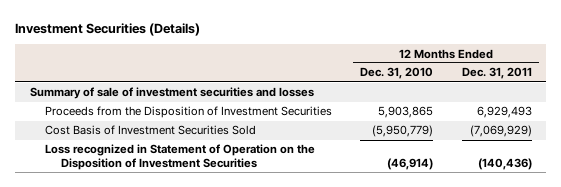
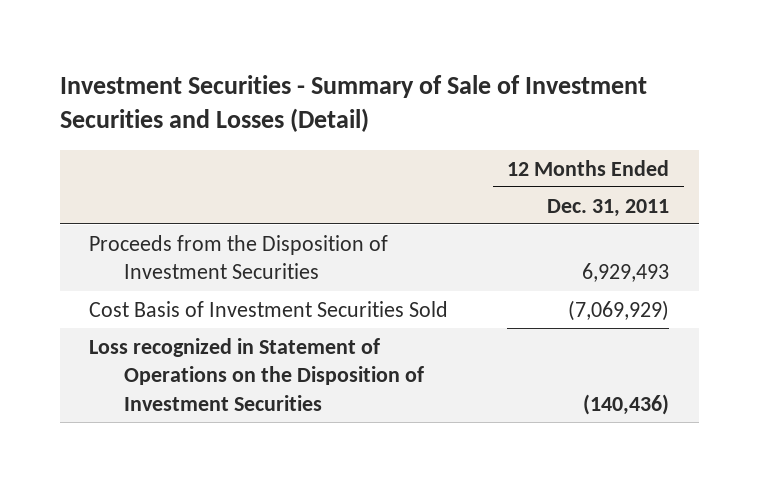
- Investment Securities (Details)
+ Investment Securities - Summary of Sale of Investment Securities and Losses (Detail)
- | 12 Months Ended Dec. 31, 2010 | 12 Months Ended Dec. 31, 2011
+ | 12 Months Ended Dec. 31, 2011
- Summary of sale of investment securities and losses
- Loss recognized in Statement of Operation on the Disposition of Investment Securities | (46,914) | (140,436)
+ Loss recognized in Statement of Operations on the Disposition of Investment Securities | (140,436)

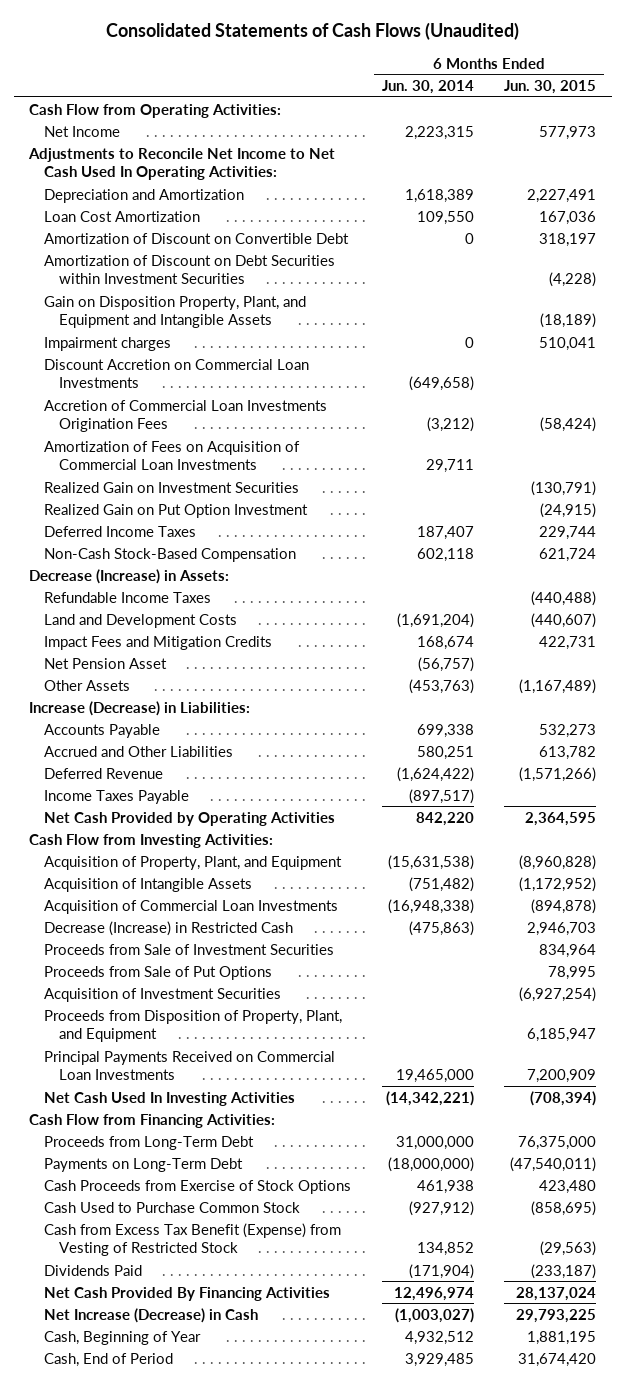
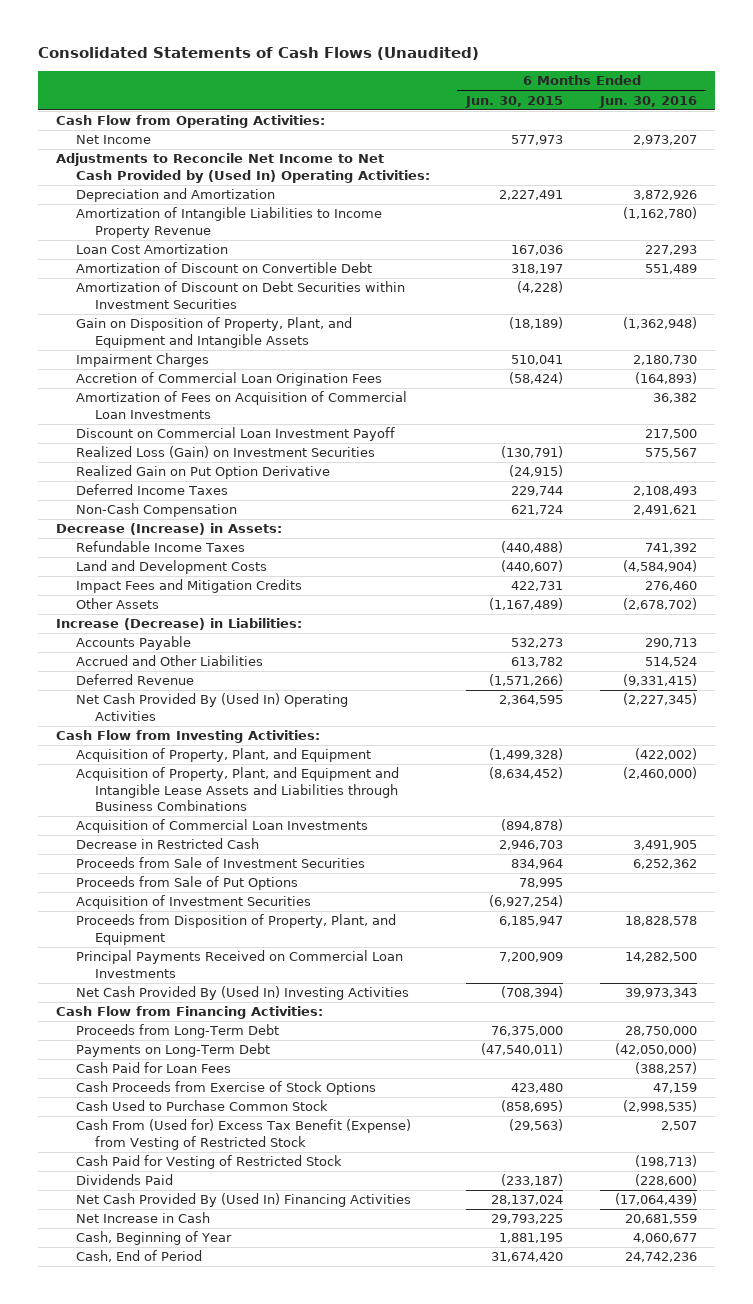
- | 6 Months Ended Jun. 30, 2014 | 6 Months Ended Jun. 30, 2015
+ | 6 Months Ended Jun. 30, 2015 | 6 Months Ended Jun. 30, 2016
- Adjustments to Reconcile Net Income to Net Cash Used In Operating Activities:
+ Adjustments to Reconcile Net Income to Net Cash Provided by (Used In) Operating Activities:
+ Amortization of Intangible Liabilities to Income Property Revenue | | (1,162,780)
- Gain on Disposition Property, Plant, and Equipment and Intangible Assets | | (18,189)
- Impairment charges | 0 | 510,041
- Discount Accretion on Commercial Loan Investments | (649,658) |
- Accretion of Commercial Loan Investments Origination Fees | (3,212) | (58,424)
+ Gain on Disposition of Property, Plant, and Equipment and Intangible Assets | (18,189) | (1,362,948)
+ Impairment Charges | 510,041 | 2,180,730
+ Accretion of Commercial Loan Origination Fees | (58,424) | (164,893)
- Realized Gain on Investment Securities | | (130,791)
- Realized Gain on Put Option Investment | | (24,915)
+ Discount on Commercial Loan Investment Payoff | | 217,500
+ Realized Loss (Gain) on Investment Securities | (130,791) | 575,567
+ Realized Gain on Put Option Derivative | (24,915) |
- Non-Cash Stock-Based Compensation | 602,118 | 621,724
+ Non-Cash Compensation | 621,724 | 2,491,621
- Net Pension Asset | (56,757) |
- Income Taxes Payable | (897,517) |
- Net Cash Provided by Operating Activities | 842,220 | 2,364,595
+ Net Cash Provided By (Used In) Operating Activities | 2,364,595 | (2,227,345)
- Acquisition of Property, Plant, and Equipment | (15,631,538) | (8,960,828)
- Acquisition of Intangible Assets | (751,482) | (1,172,952)
+ Acquisition of Property, Plant, and Equipment | (1,499,328) | (422,002)
+ Acquisition of Property, Plant, and Equipment and Intangible Lease Assets and Liabilities through Business Combinations | (8,634,452) | (2,460,000)
- Decrease (Increase) in Restricted Cash | (475,863) | 2,946,703
+ Decrease in Restricted Cash | 2,946,703 | 3,491,905
- Net Cash Used In Investing Activities | (14,342,221) | (708,394)
+ Net Cash Provided By (Used In) Investing Activities | (708,394) | 39,973,343
+ Cash Paid for Loan Fees | | (388,257)
- Cash from Excess Tax Benefit (Expense) from Vesting of Restricted Stock | 134,852 | (29,563)
+ Cash From (Used for) Excess Tax Benefit (Expense) from Vesting of Restricted Stock | (29,563) | 2,507
+ Cash Paid for Vesting of Restricted Stock | | (198,713)
- Net Cash Provided By Financing Activities | 12,496,974 | 28,137,024
- Net Increase (Decrease) in Cash | (1,003,027) | 29,793,225
+ Net Cash Provided By (Used In) Financing Activities | 28,137,024 | (17,064,439)
+ Net Increase in Cash | 29,793,225 | 20,681,559

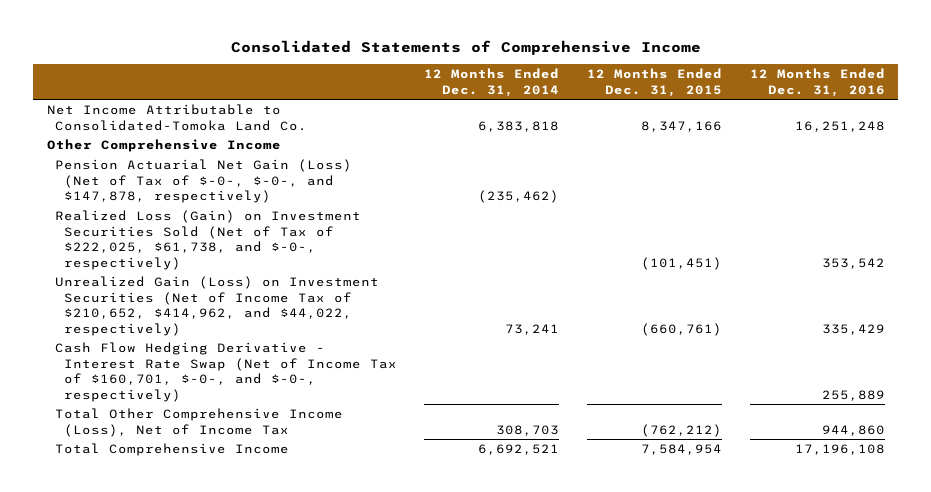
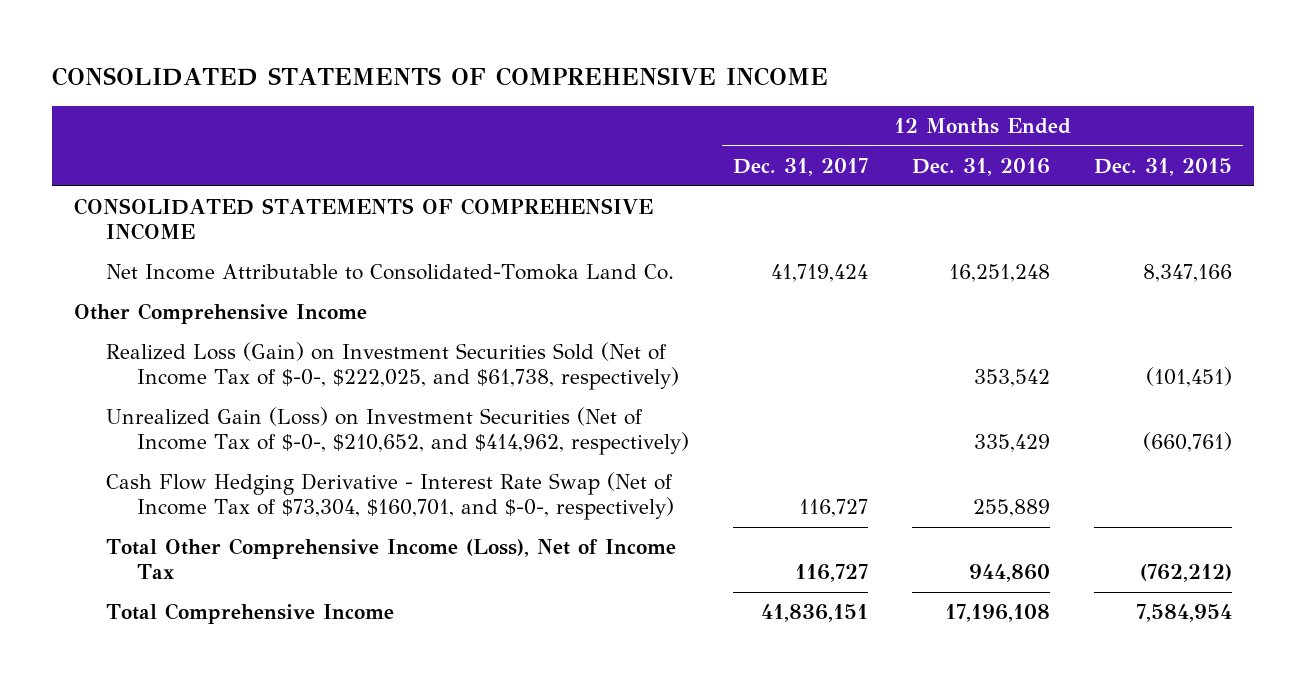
- Consolidated Statements of Comprehensive Income
+ CONSOLIDATED STATEMENTS OF COMPREHENSIVE INCOME
- | 12 Months Ended Dec. 31, 2014 | 12 Months Ended Dec. 31, 2015 | 12 Months Ended Dec. 31, 2016
+ | 12 Months Ended Dec. 31, 2017 | 12 Months Ended Dec. 31, 2016 | 12 Months Ended Dec. 31, 2015
+ CONSOLIDATED STATEMENTS OF COMPREHENSIVE INCOME
- Pension Actuarial Net Gain (Loss) (Net of Tax of $-0-, $-0-, and $147,878, respectively) | (235,462) | |
- Realized Loss (Gain) on Investment Securities Sold (Net of Tax of $222,025, $61,738, and $-0-, respectively) | | (101,451) | 353,542
- Unrealized Gain (Loss) on Investment Securities (Net of Income Tax of $210,652, $414,962, and $44,022, respectively) | 73,241 | (660,761) | 335,429
- Cash Flow Hedging Derivative - Interest Rate Swap (Net of Income Tax of $160,701, $-0-, and $-0-, respectively) | | | 255,889
+ Realized Loss (Gain) on Investment Securities Sold (Net of Income Tax of $-0-, $222,025, and $61,738, respectively) | | 353,542 | (101,451)
+ Unrealized Gain (Loss) on Investment Securities (Net of Income Tax of $-0-, $210,652, and $414,962, respectively) | | 335,429 | (660,761)
+ Cash Flow Hedging Derivative - Interest Rate Swap (Net of Income Tax of $73,304, $160,701, and $-0-, respectively) | 116,727 | 255,889 |

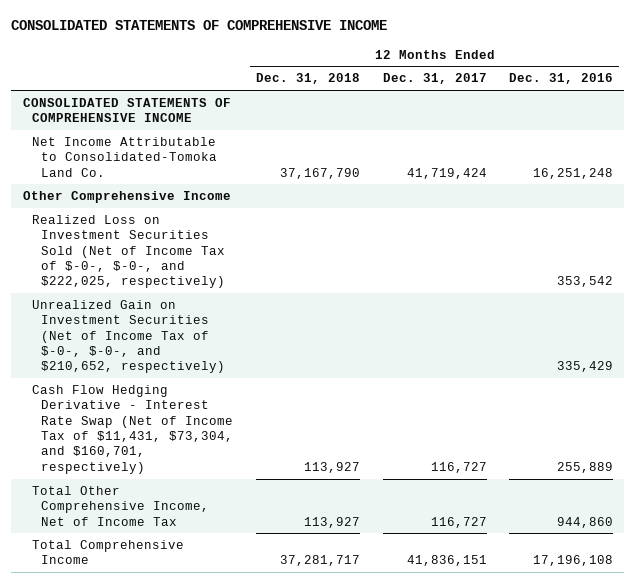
- | 12 Months Ended Dec. 31, 2017 | 12 Months Ended Dec. 31, 2016 | 12 Months Ended Dec. 31, 2015
+ | 12 Months Ended Dec. 31, 2018 | 12 Months Ended Dec. 31, 2017 | 12 Months Ended Dec. 31, 2016
- Realized Loss (Gain) on Investment Securities Sold (Net of Income Tax of $-0-, $222,025, and $61,738, respectively) | | 353,542 | (101,451)
- Unrealized Gain (Loss) on Investment Securities (Net of Income Tax of $-0-, $210,652, and $414,962, respectively) | | 335,429 | (660,761)
- Cash Flow Hedging Derivative - Interest Rate Swap (Net of Income Tax of $73,304, $160,701, and $-0-, respectively) | 116,727 | 255,889 |
- Total Other Comprehensive Income (Loss), Net of Income Tax | 116,727 | 944,860 | (762,212)
+ Realized Loss on Investment Securities Sold (Net of Income Tax of $-0-, $-0-, and $222,025, respectively) | | | 353,542
+ Unrealized Gain on Investment Securities (Net of Income Tax of $-0-, $-0-, and $210,652, respectively) | | | 335,429
+ Cash Flow Hedging Derivative - Interest Rate Swap (Net of Income Tax of $11,431, $73,304, and $160,701, respectively) | 113,927 | 116,727 | 255,889
+ Total Other Comprehensive Income, Net of Income Tax | 113,927 | 116,727 | 944,860

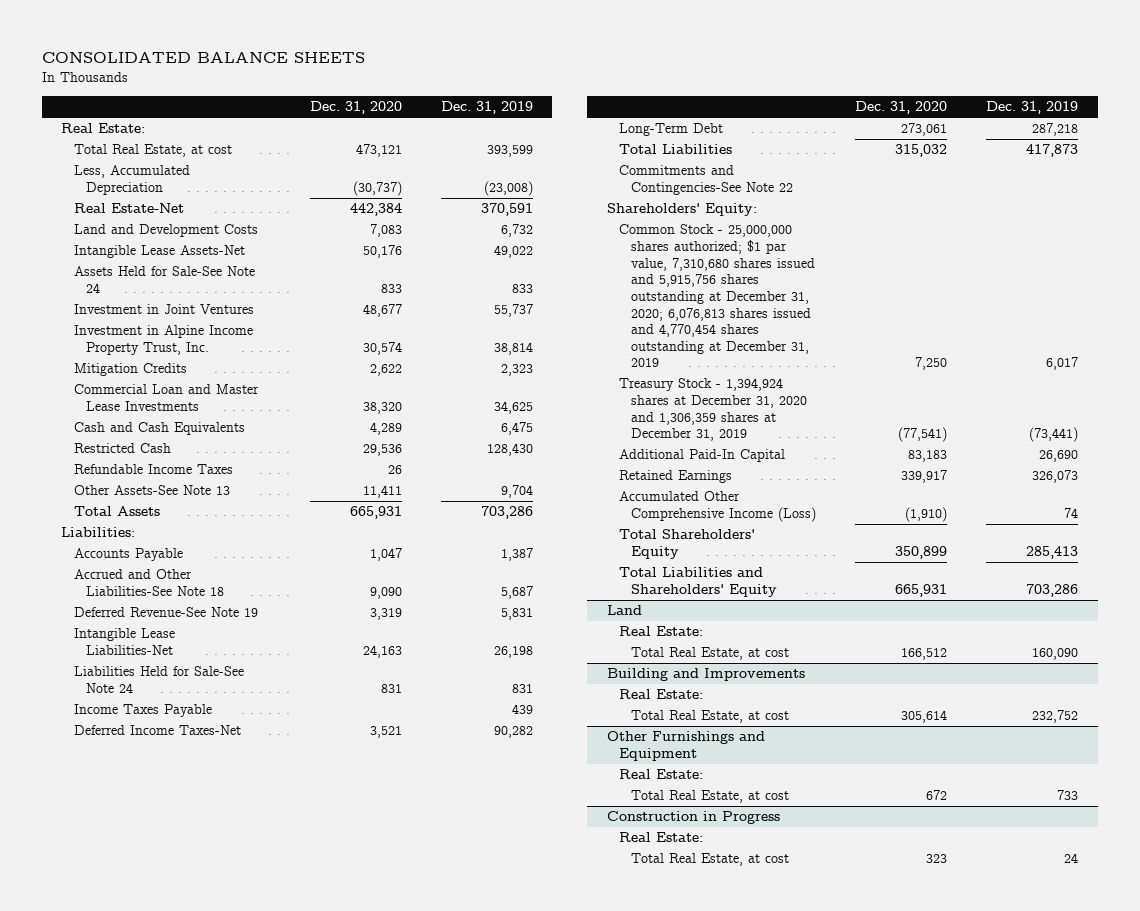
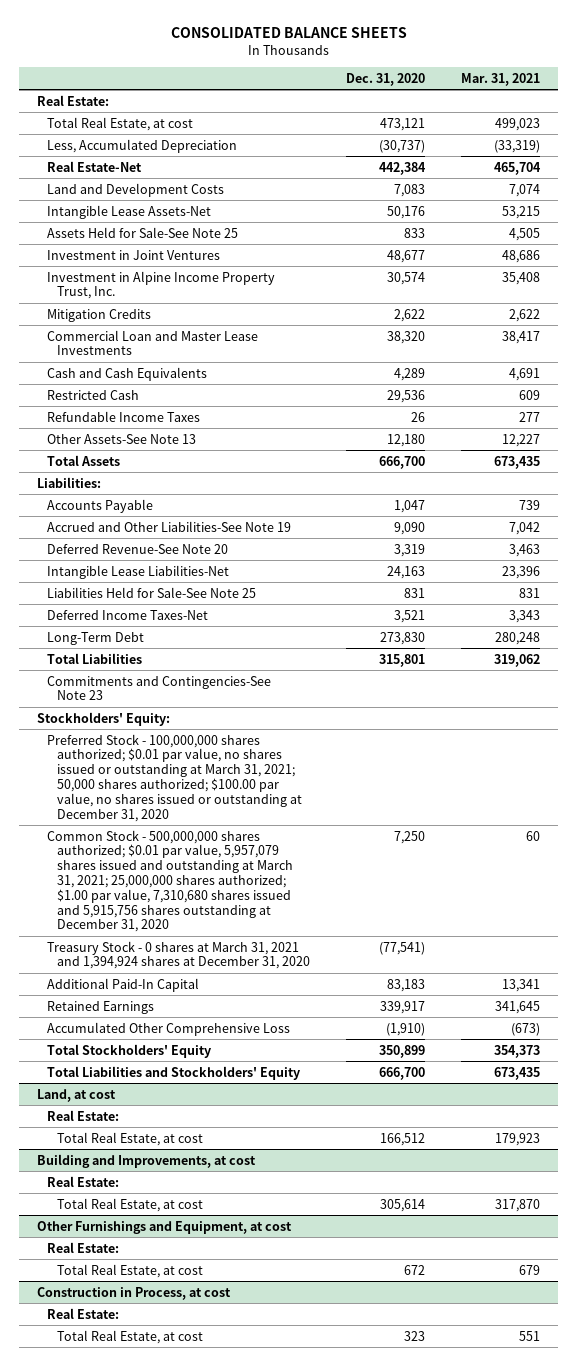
- | Dec. 31, 2020 | Dec. 31, 2019
+ | Dec. 31, 2020 | Mar. 31, 2021
- Assets Held for Sale-See Note 24 | 833 | 833
+ Assets Held for Sale-See Note 25 | 833 | 4,505
- Other Assets-See Note 13 | 11,411 | 9,704
- Total Assets | 665,931 | 703,286
+ Other Assets-See Note 13 | 12,180 | 12,227
+ Total Assets | 666,700 | 673,435
- Accrued and Other Liabilities-See Note 18 | 9,090 | 5,687
- Deferred Revenue-See Note 19 | 3,319 | 5,831
+ Accrued and Other Liabilities-See Note 19 | 9,090 | 7,042
+ Deferred Revenue-See Note 20 | 3,319 | 3,463
- Liabilities Held for Sale-See Note 24 | 831 | 831
- Income Taxes Payable | | 439
+ Liabilities Held for Sale-See Note 25 | 831 | 831
- Long-Term Debt | 273,061 | 287,218
- Total Liabilities | 315,032 | 417,873
- Commitments and Contingencies-See Note 22
- Shareholders' Equity:
- Common Stock - 25,000,000 shares authorized; $1 par value, 7,310,680 shares issued and 5,915,756 shares outstanding at December 31, 2020; 6,076,813 shares issued and 4,770,454 shares outstanding at December 31, 2019 | 7,250 | 6,017
- Treasury Stock - 1,394,924 shares at December 31, 2020 and 1,306,359 shares at December 31, 2019 | (77,541) | (73,441)
+ Long-Term Debt | 273,830 | 280,248
+ Total Liabilities | 315,801 | 319,062
+ Commitments and Contingencies-See Note 23
+ Stockholders' Equity:
+ Preferred Stock - 100,000,000 shares authorized; $0.01 par value, no shares issued or outstanding at March 31, 2021; 50,000 shares authorized; $100.00 par value, no shares issued or outstanding at December 31, 2020
+ Common Stock - 500,000,000 shares authorized; $0.01 par value, 5,957,079 shares issued and outstanding at March 31, 2021; 25,000,000 shares authorized; $1.00 par value, 7,310,680 shares issued and 5,915,756 shares outstanding at December 31, 2020 | 7,250 | 60
+ Treasury Stock - 0 shares at March 31, 2021 and 1,394,924 shares at December 31, 2020 | (77,541) |
- Accumulated Other Comprehensive Income (Loss) | (1,910) | 74
- Total Shareholders' Equity | 350,899 | 285,413
- Total Liabilities and Shareholders' Equity | 665,931 | 703,286
- Land
+ Accumulated Other Comprehensive Loss | (1,910) | (673)
+ Total Stockholders' Equity | 350,899 | 354,373
+ Total Liabilities and Stockholders' Equity | 666,700 | 673,435
+ Land, at cost
- Building and Improvements
+ Building and Improvements, at cost
- Other Furnishings and Equipment
+ Other Furnishings and Equipment, at cost
- Construction in Progress
+ Construction in Process, at cost

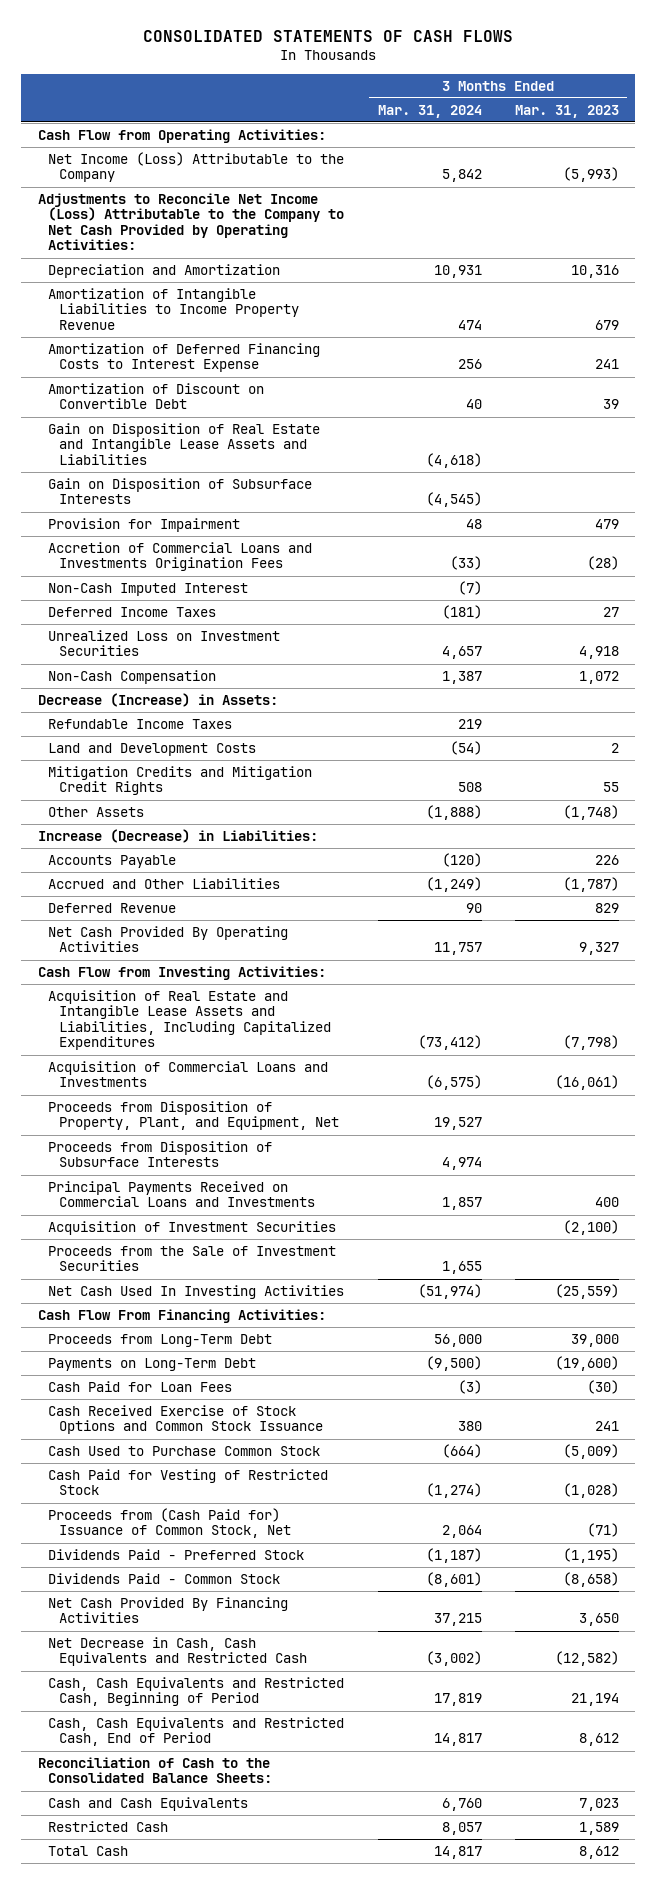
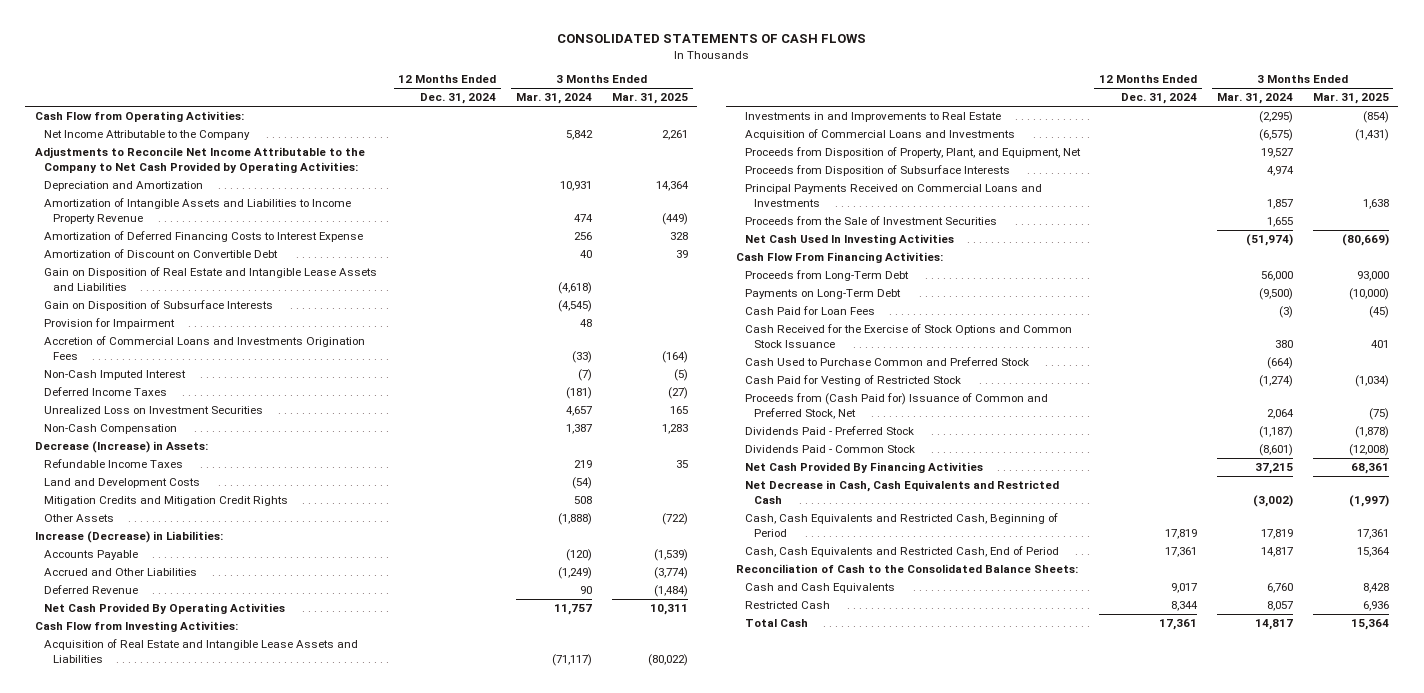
- | 3 Months Ended Mar. 31, 2024 | 3 Months Ended Mar. 31, 2023
+ | 12 Months Ended Dec. 31, 2024 | 3 Months Ended Mar. 31, 2024 | 3 Months Ended Mar. 31, 2025
- Net Income (Loss) Attributable to the Company | 5,842 | (5,993)
- Adjustments to Reconcile Net Income (Loss) Attributable to the Company to Net Cash Provided by Operating Activities:
+ Net Income Attributable to the Company | | 5,842 | 2,261
+ Adjustments to Reconcile Net Income Attributable to the Company to Net Cash Provided by Operating Activities:
- Amortization of Intangible Liabilities to Income Property Revenue | 474 | 679
+ Amortization of Intangible Assets and Liabilities to Income Property Revenue | | 474 | (449)
- Acquisition of Real Estate and Intangible Lease Assets and Liabilities, Including Capitalized Expenditures | (73,412) | (7,798)
+ Acquisition of Real Estate and Intangible Lease Assets and Liabilities | | (71,117) | (80,022)
+ Investments in and Improvements to Real Estate | | (2,295) | (854)
- Acquisition of Investment Securities | | (2,100)
- Cash Received Exercise of Stock Options and Common Stock Issuance | 380 | 241
- Cash Used to Purchase Common Stock | (664) | (5,009)
+ Cash Received for the Exercise of Stock Options and Common Stock Issuance | | 380 | 401
+ Cash Used to Purchase Common and Preferred Stock | | (664) |
- Proceeds from (Cash Paid for) Issuance of Common Stock, Net | 2,064 | (71)
+ Proceeds from (Cash Paid for) Issuance of Common and Preferred Stock, Net | | 2,064 | (75)

